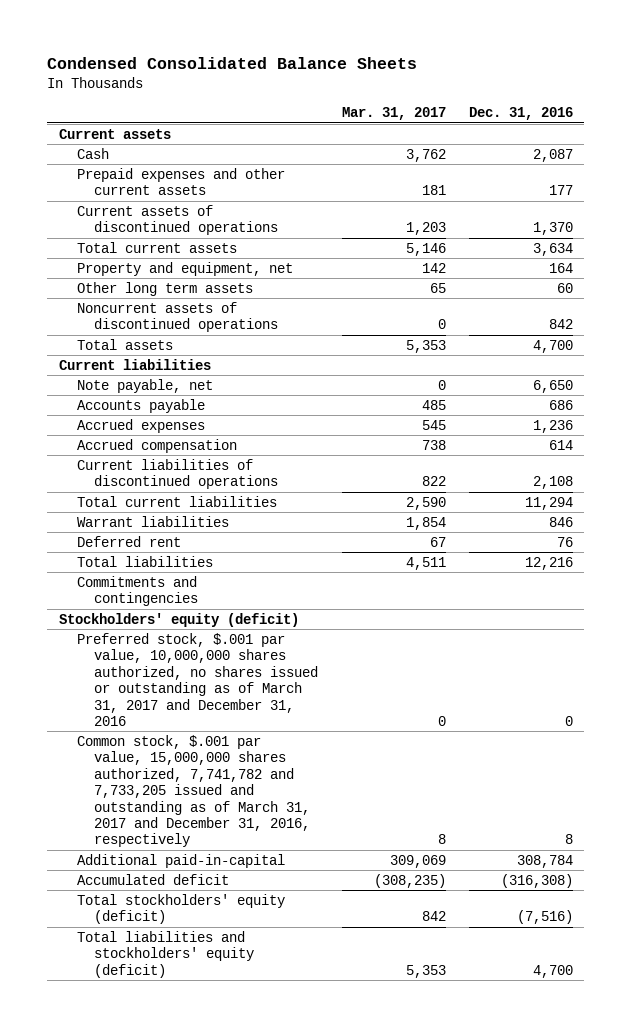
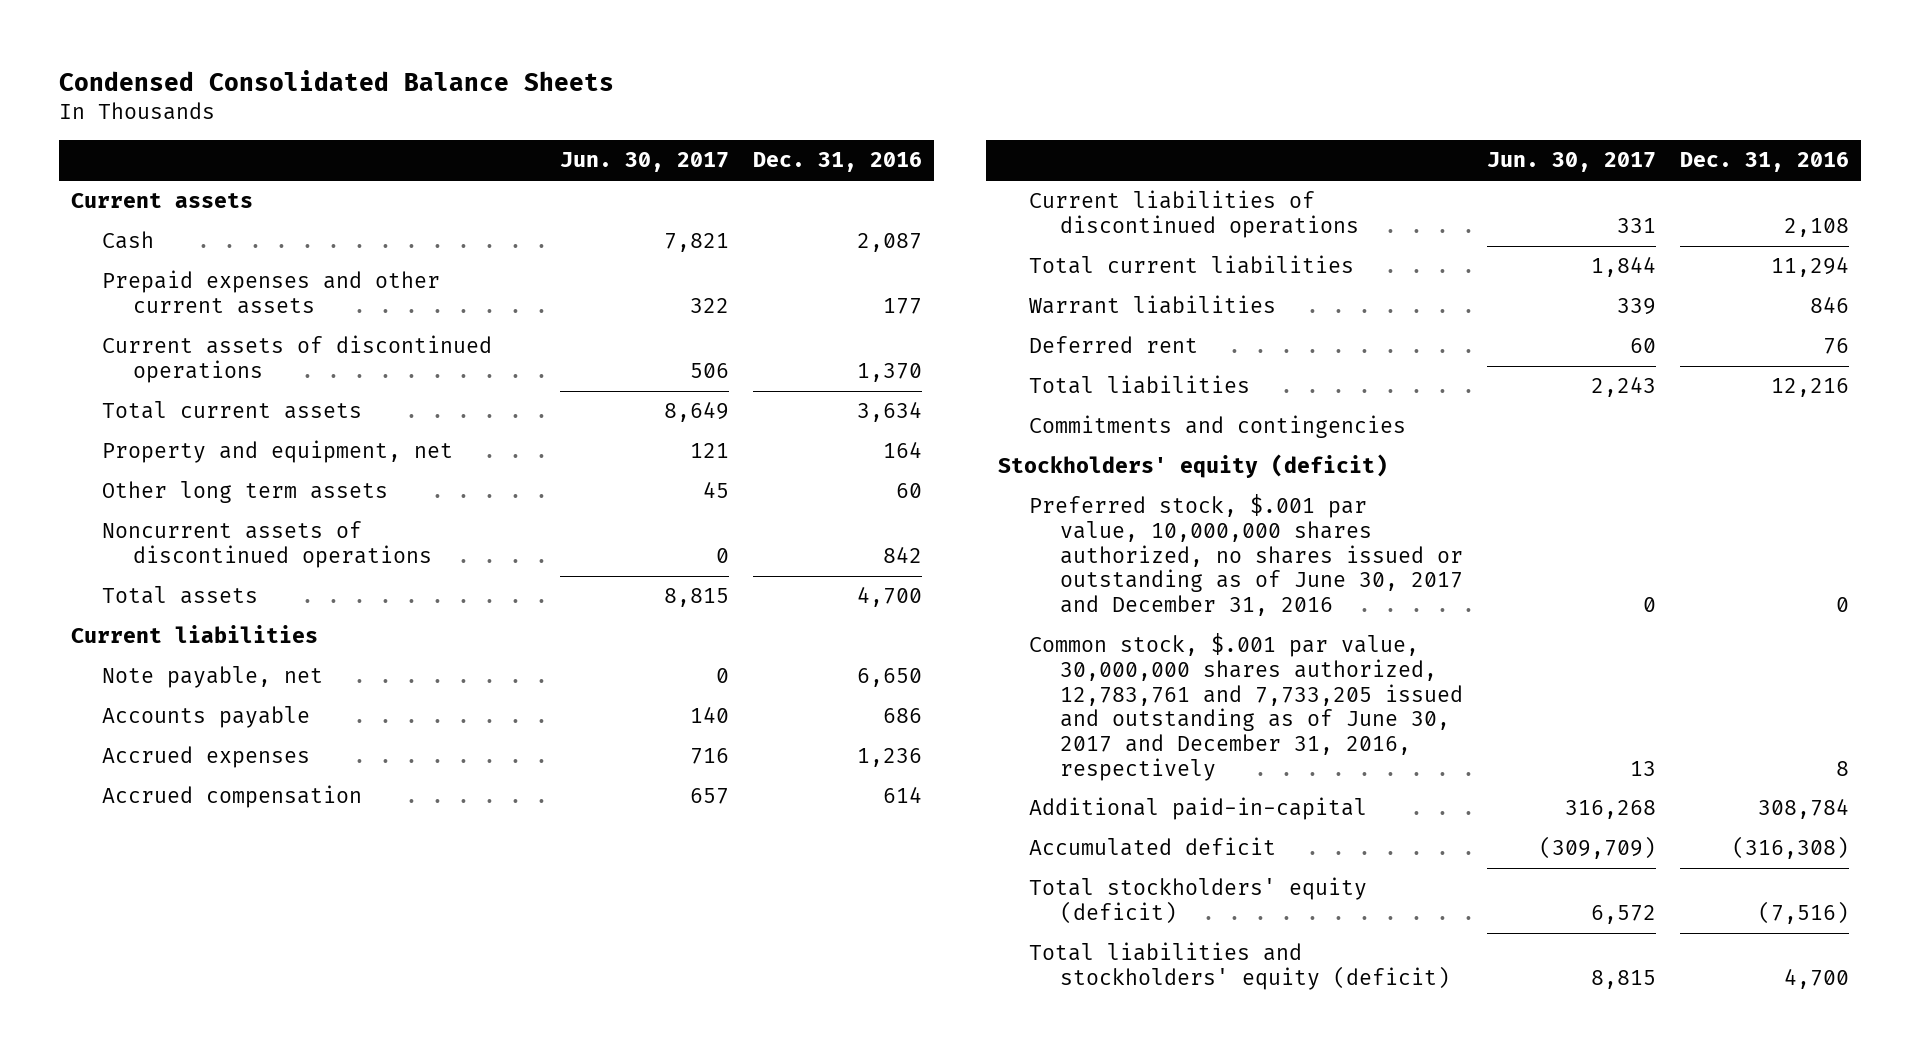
- | Mar. 31, 2017 | Dec. 31, 2016
+ | Jun. 30, 2017 | Dec. 31, 2016
- Preferred stock, $.001 par value, 10,000,000 shares authorized, no shares issued or outstanding as of March 31, 2017 and December 31, 2016 | 0 | 0
- Common stock, $.001 par value, 15,000,000 shares authorized, 7,741,782 and 7,733,205 issued and outstanding as of March 31, 2017 and December 31, 2016, respectively | 8 | 8
+ Preferred stock, $.001 par value, 10,000,000 shares authorized, no shares issued or outstanding as of June 30, 2017 and December 31, 2016 | 0 | 0
+ Common stock, $.001 par value, 30,000,000 shares authorized, 12,783,761 and 7,733,205 issued and outstanding as of June 30, 2017 and December 31, 2016, respectively | 13 | 8

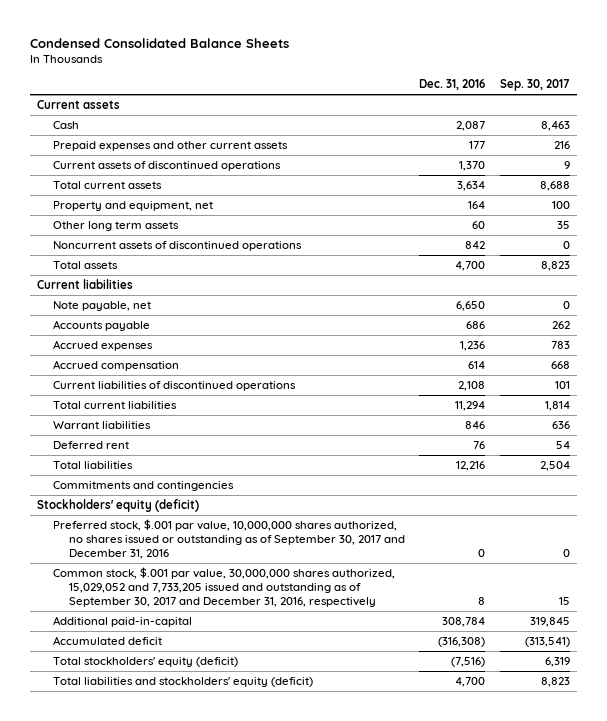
- | Jun. 30, 2017 | Dec. 31, 2016
+ | Dec. 31, 2016 | Sep. 30, 2017
- Preferred stock, $.001 par value, 10,000,000 shares authorized, no shares issued or outstanding as of June 30, 2017 and December 31, 2016 | 0 | 0
- Common stock, $.001 par value, 30,000,000 shares authorized, 12,783,761 and 7,733,205 issued and outstanding as of June 30, 2017 and December 31, 2016, respectively | 13 | 8
+ Preferred stock, $.001 par value, 10,000,000 shares authorized, no shares issued or outstanding as of September 30, 2017 and December 31, 2016 | 0 | 0
+ Common stock, $.001 par value, 30,000,000 shares authorized, 15,029,052 and 7,733,205 issued and outstanding as of September 30, 2017 and December 31, 2016, respectively | 8 | 15

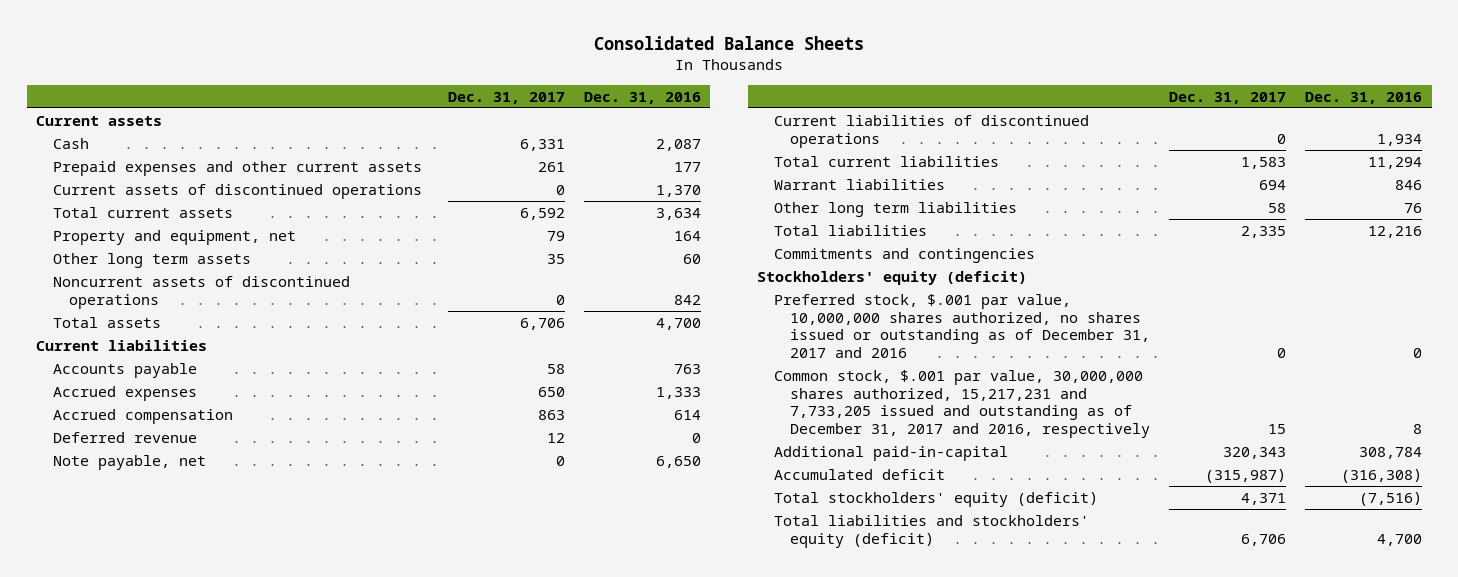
- Condensed Consolidated Balance Sheets
+ Consolidated Balance Sheets
- | Dec. 31, 2016 | Sep. 30, 2017
+ | Dec. 31, 2017 | Dec. 31, 2016
- Accounts payable | 686 | 262
- Accrued expenses | 1,236 | 783
+ Accounts payable | 58 | 763
+ Accrued expenses | 650 | 1,333
- Current liabilities of discontinued operations | 2,108 | 101
+ Deferred revenue | 12 | 0
moved down: Note payable, net | 0 | 6,650
+ Current liabilities of discontinued operations | 0 | 1,934
- Deferred rent | 76 | 54
+ Other long term liabilities | 58 | 76
- Preferred stock, $.001 par value, 10,000,000 shares authorized, no shares issued or outstanding as of September 30, 2017 and December 31, 2016 | 0 | 0
- Common stock, $.001 par value, 30,000,000 shares authorized, 15,029,052 and 7,733,205 issued and outstanding as of September 30, 2017 and December 31, 2016, respectively | 8 | 15
+ Preferred stock, $.001 par value, 10,000,000 shares authorized, no shares issued or outstanding as of December 31, 2017 and 2016 | 0 | 0
+ Common stock, $.001 par value, 30,000,000 shares authorized, 15,217,231 and 7,733,205 issued and outstanding as of December 31, 2017 and 2016, respectively | 15 | 8

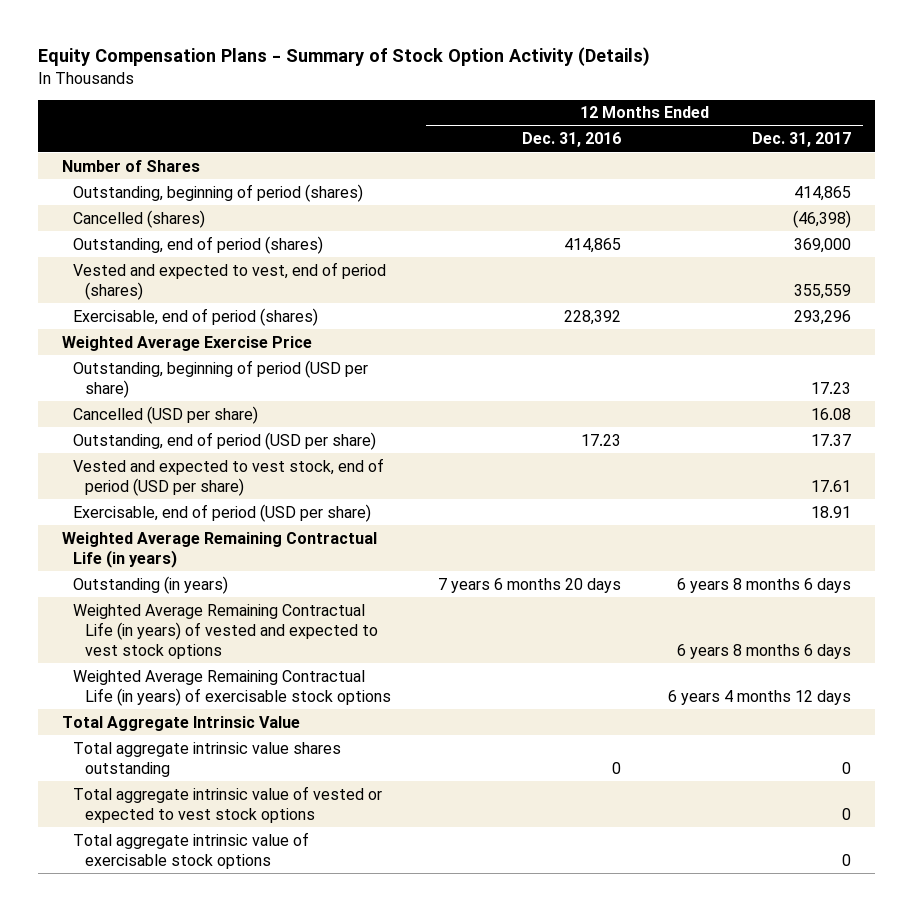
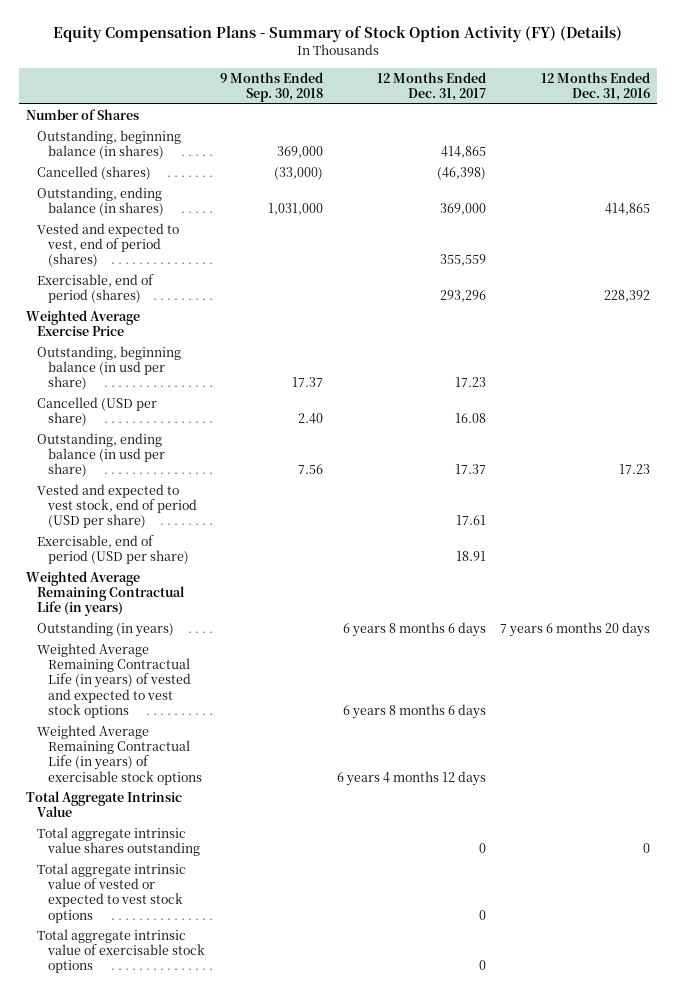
- Equity Compensation Plans - Summary of Stock Option Activity (Details)
+ Equity Compensation Plans - Summary of Stock Option Activity (FY) (Details)
- | 12 Months Ended Dec. 31, 2016 | 12 Months Ended Dec. 31, 2017
+ | 9 Months Ended Sep. 30, 2018 | 12 Months Ended Dec. 31, 2017 | 12 Months Ended Dec. 31, 2016
- Outstanding, beginning of period (shares) | | 414,865
+ Outstanding, beginning balance (in shares) | 369,000 | 414,865 |
- Outstanding, end of period (shares) | 414,865 | 369,000
+ Outstanding, ending balance (in shares) | 1,031,000 | 369,000 | 414,865
- Outstanding, beginning of period (USD per share) | | 17.23
+ Outstanding, beginning balance (in usd per share) | 17.37 | 17.23 |
- Outstanding, end of period (USD per share) | 17.23 | 17.37
+ Outstanding, ending balance (in usd per share) | 7.56 | 17.37 | 17.23

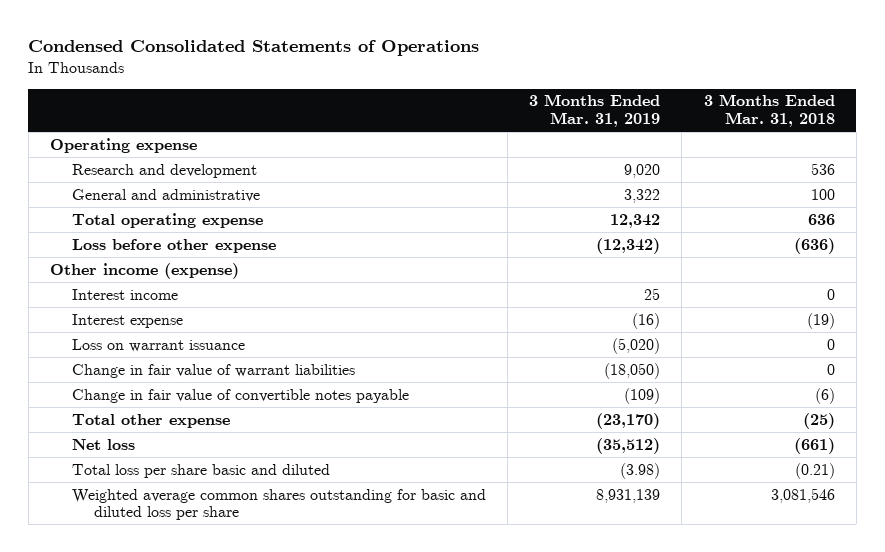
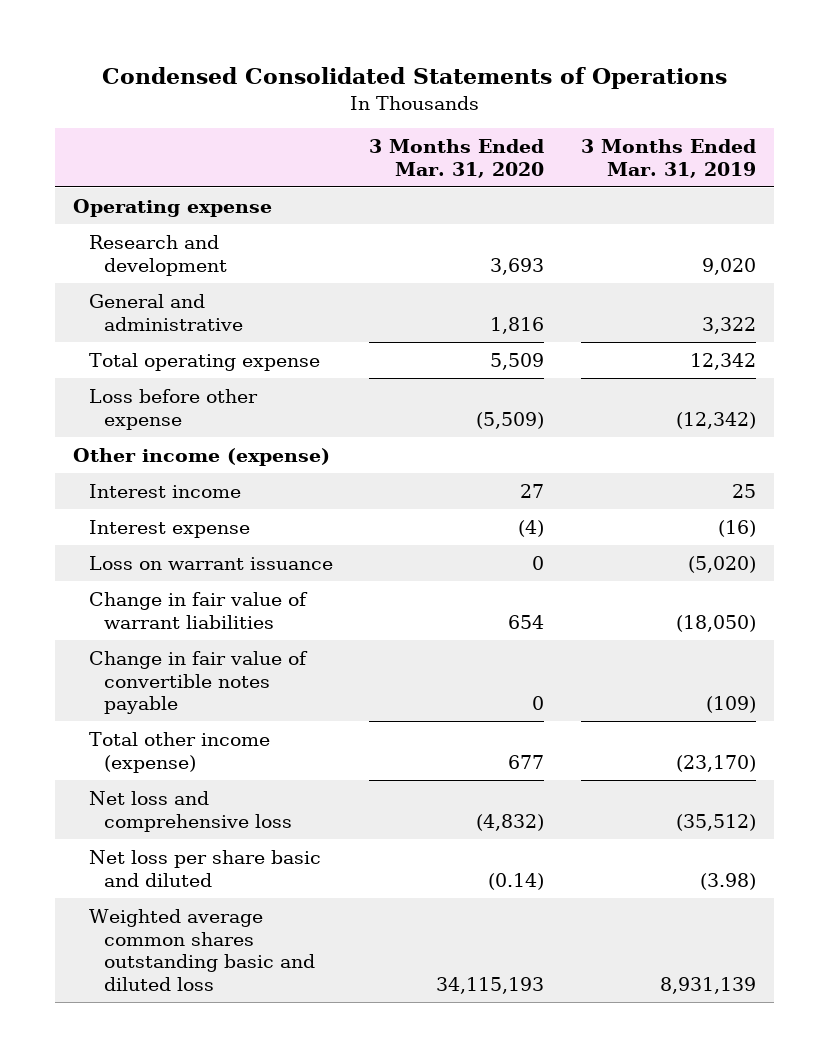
- | 3 Months Ended Mar. 31, 2019 | 3 Months Ended Mar. 31, 2018
+ | 3 Months Ended Mar. 31, 2020 | 3 Months Ended Mar. 31, 2019
- Total other expense | (23,170) | (25)
- Net loss | (35,512) | (661)
- Total loss per share basic and diluted | (3.98) | (0.21)
- Weighted average common shares outstanding for basic and diluted loss per share | 8,931,139 | 3,081,546
+ Total other income (expense) | 677 | (23,170)
+ Net loss and comprehensive loss | (4,832) | (35,512)
+ Net loss per share basic and diluted | (0.14) | (3.98)
+ Weighted average common shares outstanding basic and diluted loss | 34,115,193 | 8,931,139

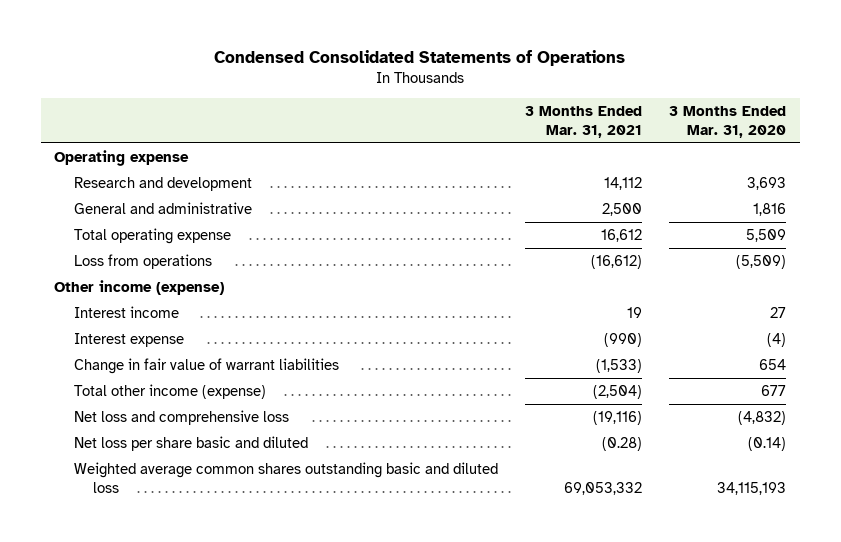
- | 3 Months Ended Mar. 31, 2020 | 3 Months Ended Mar. 31, 2019
+ | 3 Months Ended Mar. 31, 2021 | 3 Months Ended Mar. 31, 2020
- Loss before other expense | (5,509) | (12,342)
+ Loss from operations | (16,612) | (5,509)
- Loss on warrant issuance | 0 | (5,020)
- Change in fair value of convertible notes payable | 0 | (109)

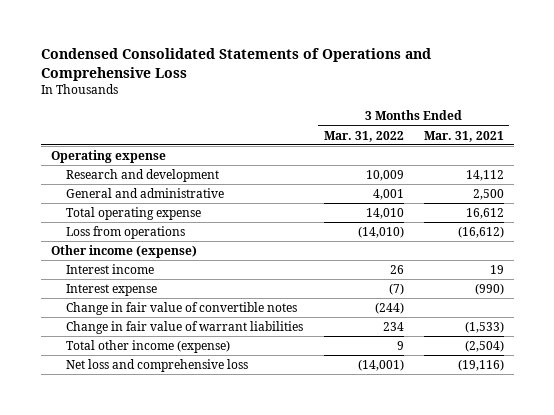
- Condensed Consolidated Statements of Operations
+ Condensed Consolidated Statements of Operations and Comprehensive Loss
- | 3 Months Ended Mar. 31, 2021 | 3 Months Ended Mar. 31, 2020
+ | 3 Months Ended Mar. 31, 2022 | 3 Months Ended Mar. 31, 2021
+ Change in fair value of convertible notes | (244) |
- Net loss per share basic and diluted | (0.28) | (0.14)
- Weighted average common shares outstanding basic and diluted loss | 69,053,332 | 34,115,193

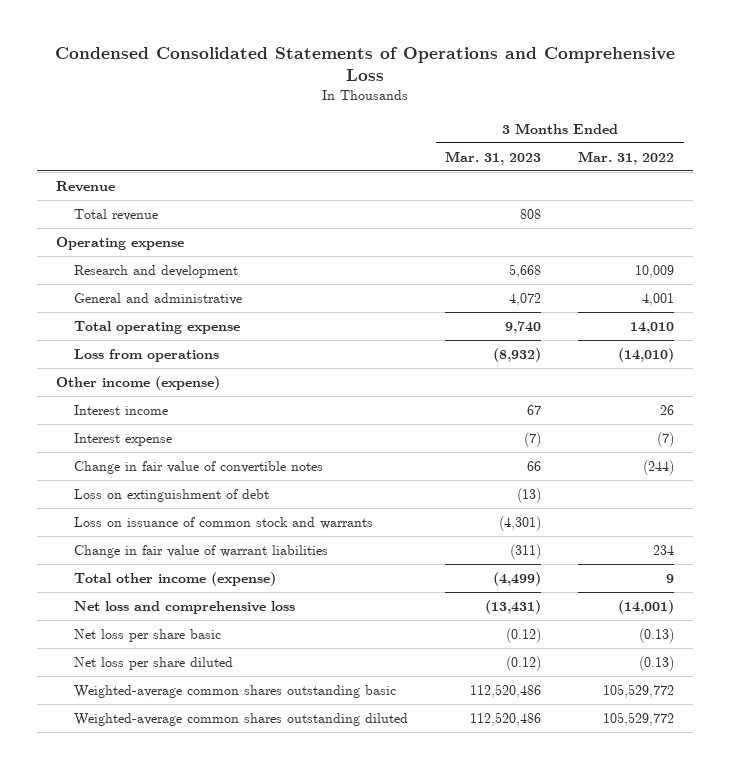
- | 3 Months Ended Mar. 31, 2022 | 3 Months Ended Mar. 31, 2021
+ | 3 Months Ended Mar. 31, 2023 | 3 Months Ended Mar. 31, 2022
+ Revenue
+ Total revenue | 808 |
+ Loss on extinguishment of debt | (13) |
+ Loss on issuance of common stock and warrants | (4,301) |
+ Net loss per share basic | (0.12) | (0.13)
+ Net loss per share diluted | (0.12) | (0.13)
+ Weighted-average common shares outstanding basic | 112,520,486 | 105,529,772
+ Weighted-average common shares outstanding diluted | 112,520,486 | 105,529,772

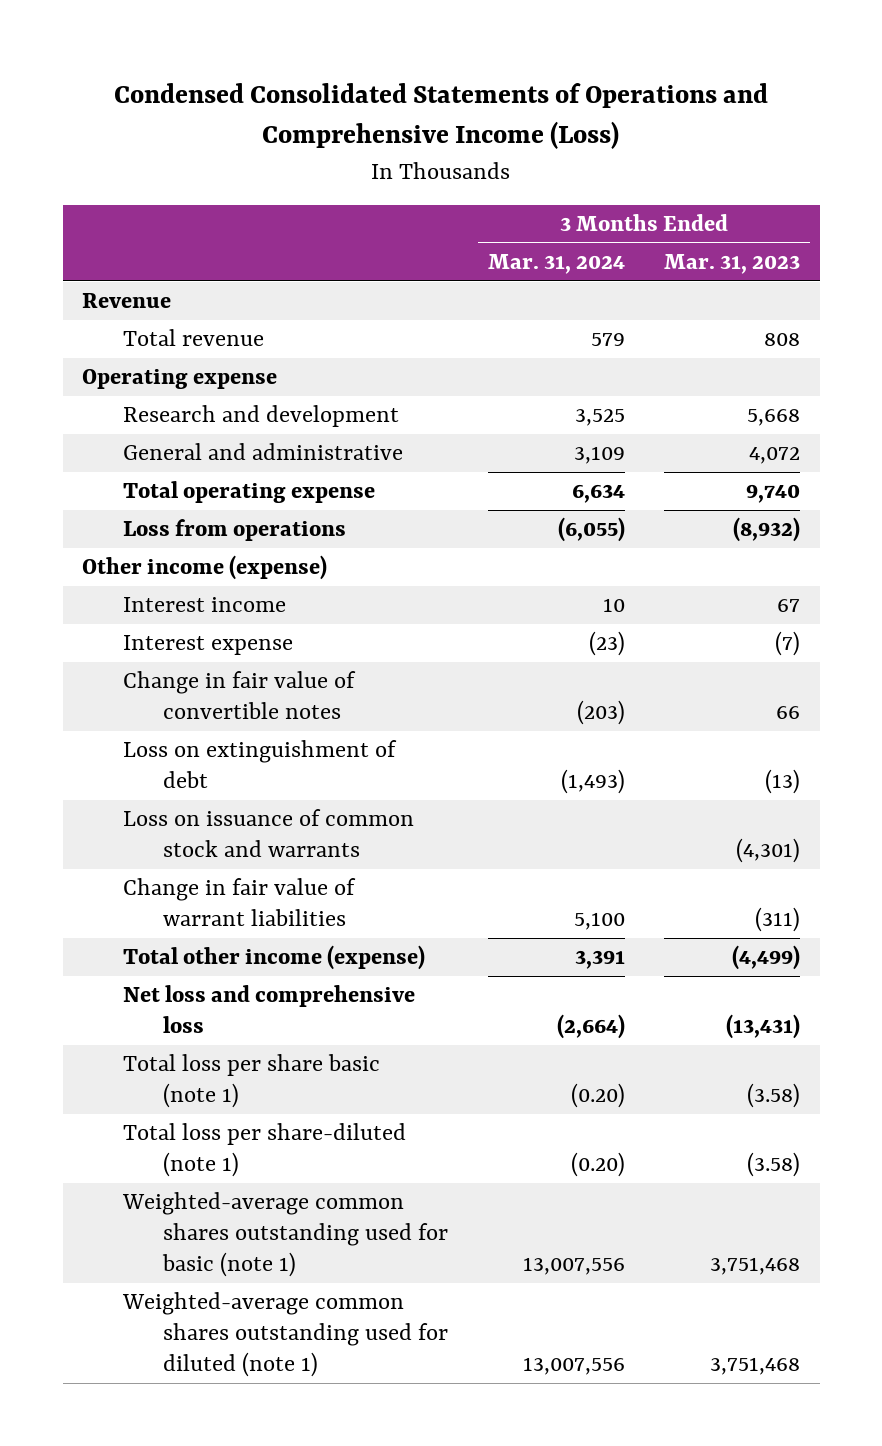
- Condensed Consolidated Statements of Operations and Comprehensive Loss
+ Condensed Consolidated Statements of Operations and Comprehensive Income (Loss)
- | 3 Months Ended Mar. 31, 2023 | 3 Months Ended Mar. 31, 2022
+ | 3 Months Ended Mar. 31, 2024 | 3 Months Ended Mar. 31, 2023
- Net loss per share basic | (0.12) | (0.13)
- Net loss per share diluted | (0.12) | (0.13)
- Weighted-average common shares outstanding basic | 112,520,486 | 105,529,772
- Weighted-average common shares outstanding diluted | 112,520,486 | 105,529,772
+ Total loss per share basic (note 1) | (0.20) | (3.58)
+ Total loss per share-diluted (note 1) | (0.20) | (3.58)
+ Weighted-average common shares outstanding used for basic (note 1) | 13,007,556 | 3,751,468
+ Weighted-average common shares outstanding used for diluted (note 1) | 13,007,556 | 3,751,468

